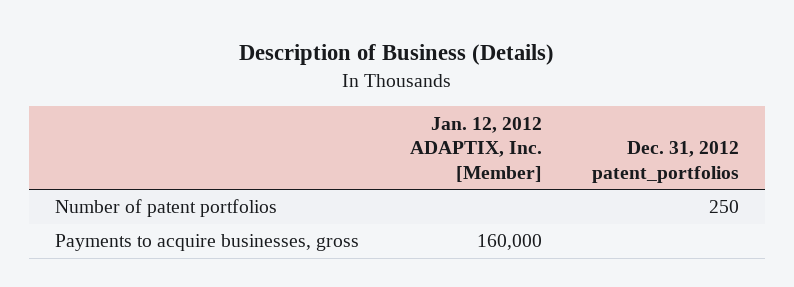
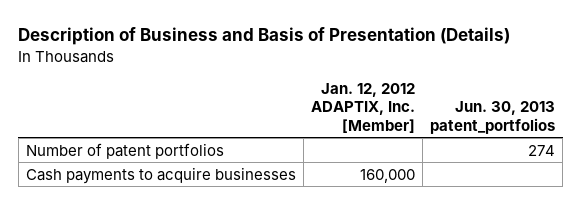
- Description of Business (Details)
+ Description of Business and Basis of Presentation (Details)
- | Jan. 12, 2012 ADAPTIX, Inc. [Member] | Dec. 31, 2012 patent_portfolios
+ | Jan. 12, 2012 ADAPTIX, Inc. [Member] | Jun. 30, 2013 patent_portfolios
- Payments to acquire businesses, gross | 160,000 |
+ Cash payments to acquire businesses | 160,000 |

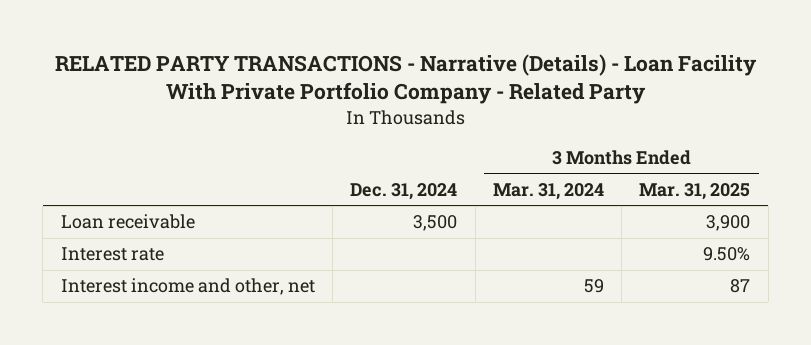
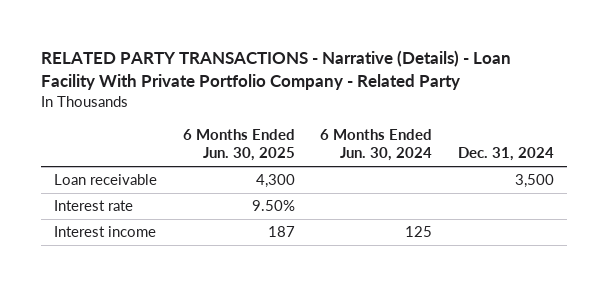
- | Dec. 31, 2024 | 3 Months Ended Mar. 31, 2024 | 3 Months Ended Mar. 31, 2025
+ | 6 Months Ended Jun. 30, 2025 | 6 Months Ended Jun. 30, 2024 | Dec. 31, 2024
- Interest income and other, net | | 59 | 87
+ Interest income | 187 | 125 |

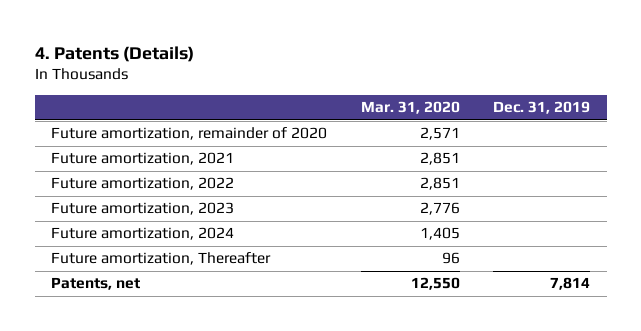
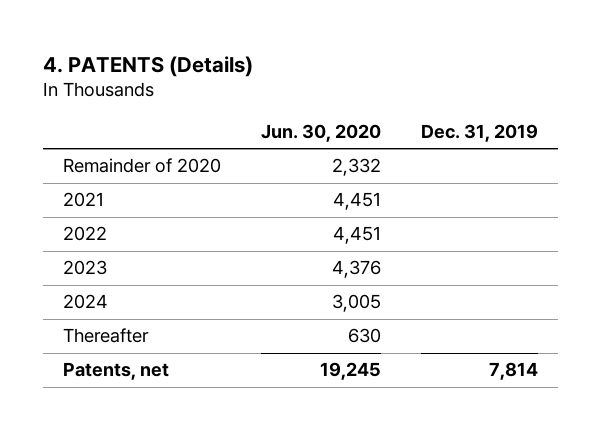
- 4. Patents (Details)
+ 4. PATENTS (Details)
- | Mar. 31, 2020 | Dec. 31, 2019
+ | Jun. 30, 2020 | Dec. 31, 2019
- Future amortization, remainder of 2020 | 2,571 |
- Future amortization, 2021 | 2,851 |
- Future amortization, 2022 | 2,851 |
- Future amortization, 2023 | 2,776 |
- Future amortization, 2024 | 1,405 |
- Future amortization, Thereafter | 96 |
+ Remainder of 2020 | 2,332 |
+ 2021 | 4,451 |
+ 2022 | 4,451 |
+ 2023 | 4,376 |
+ 2024 | 3,005 |
+ Thereafter | 630 |

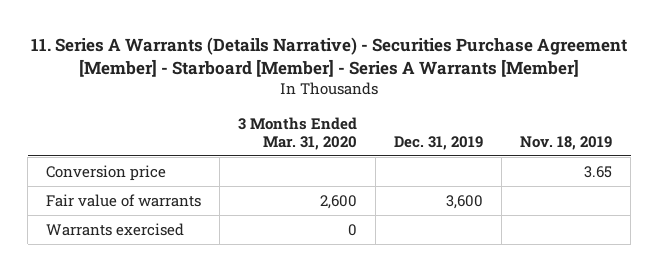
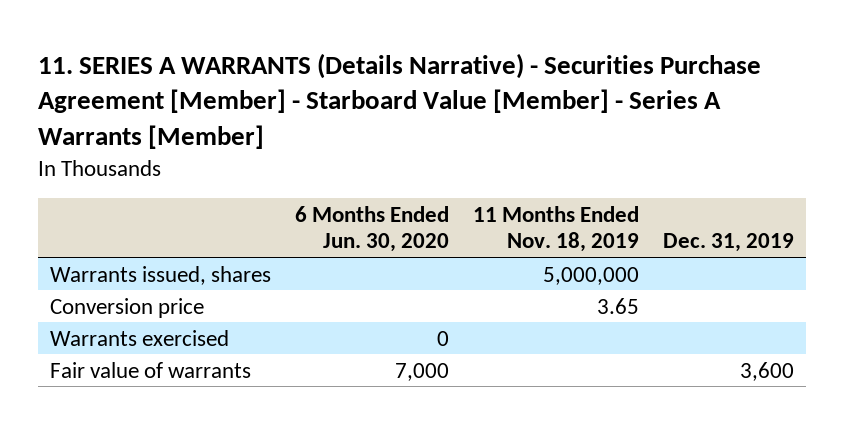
- 11. Series A Warrants (Details Narrative) - Securities Purchase Agreement [Member] - Starboard [Member] - Series A Warrants [Member]
+ 11. SERIES A WARRANTS (Details Narrative) - Securities Purchase Agreement [Member] - Starboard Value [Member] - Series A Warrants [Member]
- | 3 Months Ended Mar. 31, 2020 | Dec. 31, 2019 | Nov. 18, 2019
+ | 6 Months Ended Jun. 30, 2020 | 11 Months Ended Nov. 18, 2019 | Dec. 31, 2019
+ Warrants issued, shares | | 5,000,000 |
moved down: Fair value of warrants | 7,000 | | 3,600

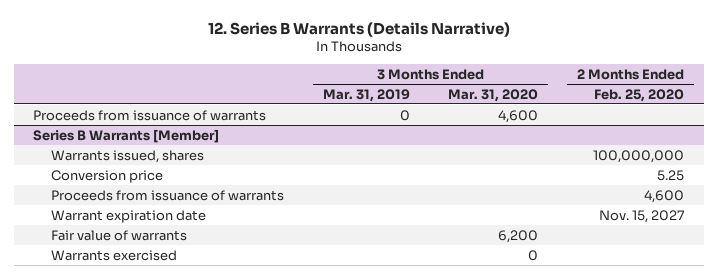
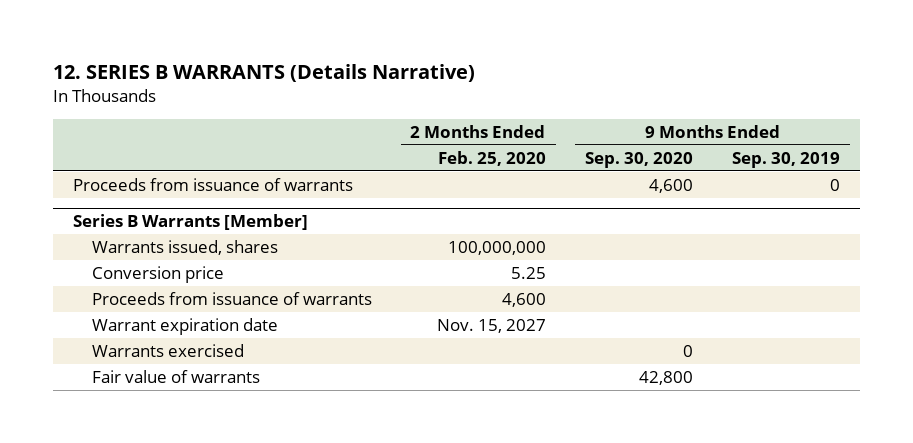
- 12. Series B Warrants (Details Narrative)
+ 12. SERIES B WARRANTS (Details Narrative)
- | 3 Months Ended Mar. 31, 2019 | 3 Months Ended Mar. 31, 2020 | 2 Months Ended Feb. 25, 2020
+ | 2 Months Ended Feb. 25, 2020 | 9 Months Ended Sep. 30, 2020 | 9 Months Ended Sep. 30, 2019
@ Series B Warrants [Member]
moved down: Fair value of warrants | | 42,800 |

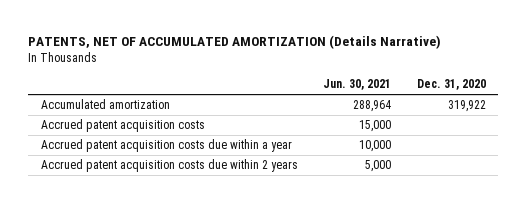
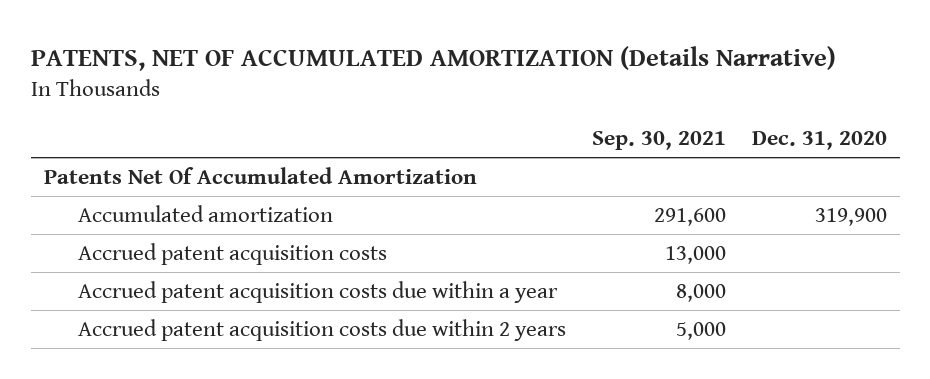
- | Jun. 30, 2021 | Dec. 31, 2020
+ | Sep. 30, 2021 | Dec. 31, 2020
- Accumulated amortization | 288,964 | 319,922
+ Patents Net Of Accumulated Amortization
+ Accumulated amortization | 291,600 | 319,900

